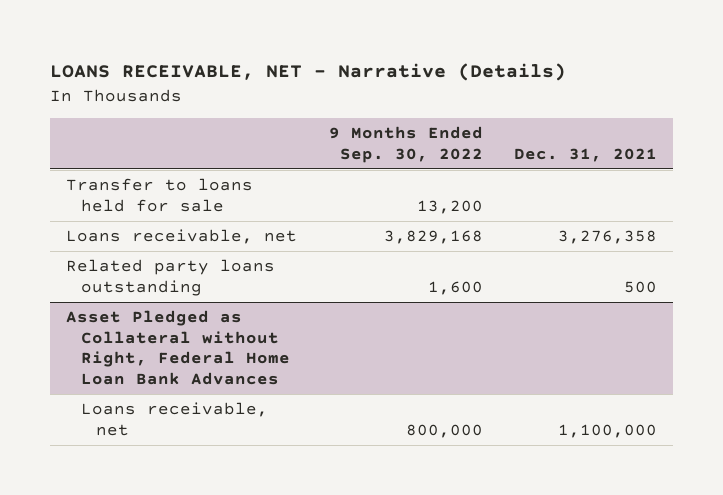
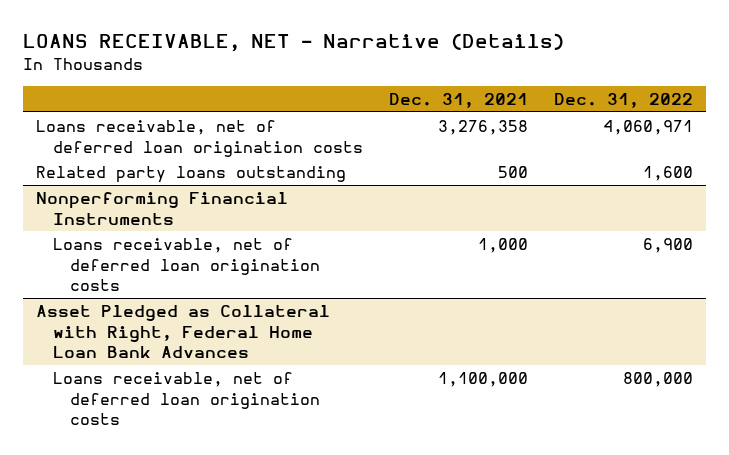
- | 9 Months Ended Sep. 30, 2022 | Dec. 31, 2021
+ | Dec. 31, 2021 | Dec. 31, 2022
- Transfer to loans held for sale | 13,200 |
- Loans receivable, net | 3,829,168 | 3,276,358
+ Loans receivable, net of deferred loan origination costs | 3,276,358 | 4,060,971
- Asset Pledged as Collateral without Right, Federal Home Loan Bank Advances
- Loans receivable, net | 800,000 | 1,100,000
+ Nonperforming Financial Instruments
+ Loans receivable, net of deferred loan origination costs | 1,000 | 6,900
+ Asset Pledged as Collateral with Right, Federal Home Loan Bank Advances
+ Loans receivable, net of deferred loan origination costs | 1,100,000 | 800,000

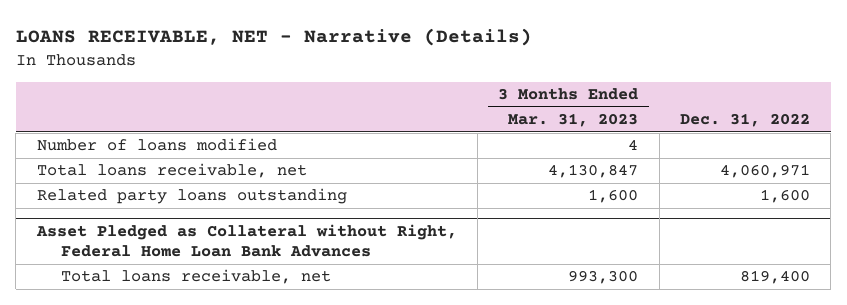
- | Dec. 31, 2021 | Dec. 31, 2022
+ | 3 Months Ended Mar. 31, 2023 | Dec. 31, 2022
- Loans receivable, net of deferred loan origination costs | 3,276,358 | 4,060,971
+ Number of loans modified | 4 |
+ Total loans receivable, net | 4,130,847 | 4,060,971
- Nonperforming Financial Instruments
- Loans receivable, net of deferred loan origination costs | 1,000 | 6,900
- Asset Pledged as Collateral with Right, Federal Home Loan Bank Advances
- Loans receivable, net of deferred loan origination costs | 1,100,000 | 800,000
+ Asset Pledged as Collateral without Right, Federal Home Loan Bank Advances
+ Total loans receivable, net | 993,300 | 819,400

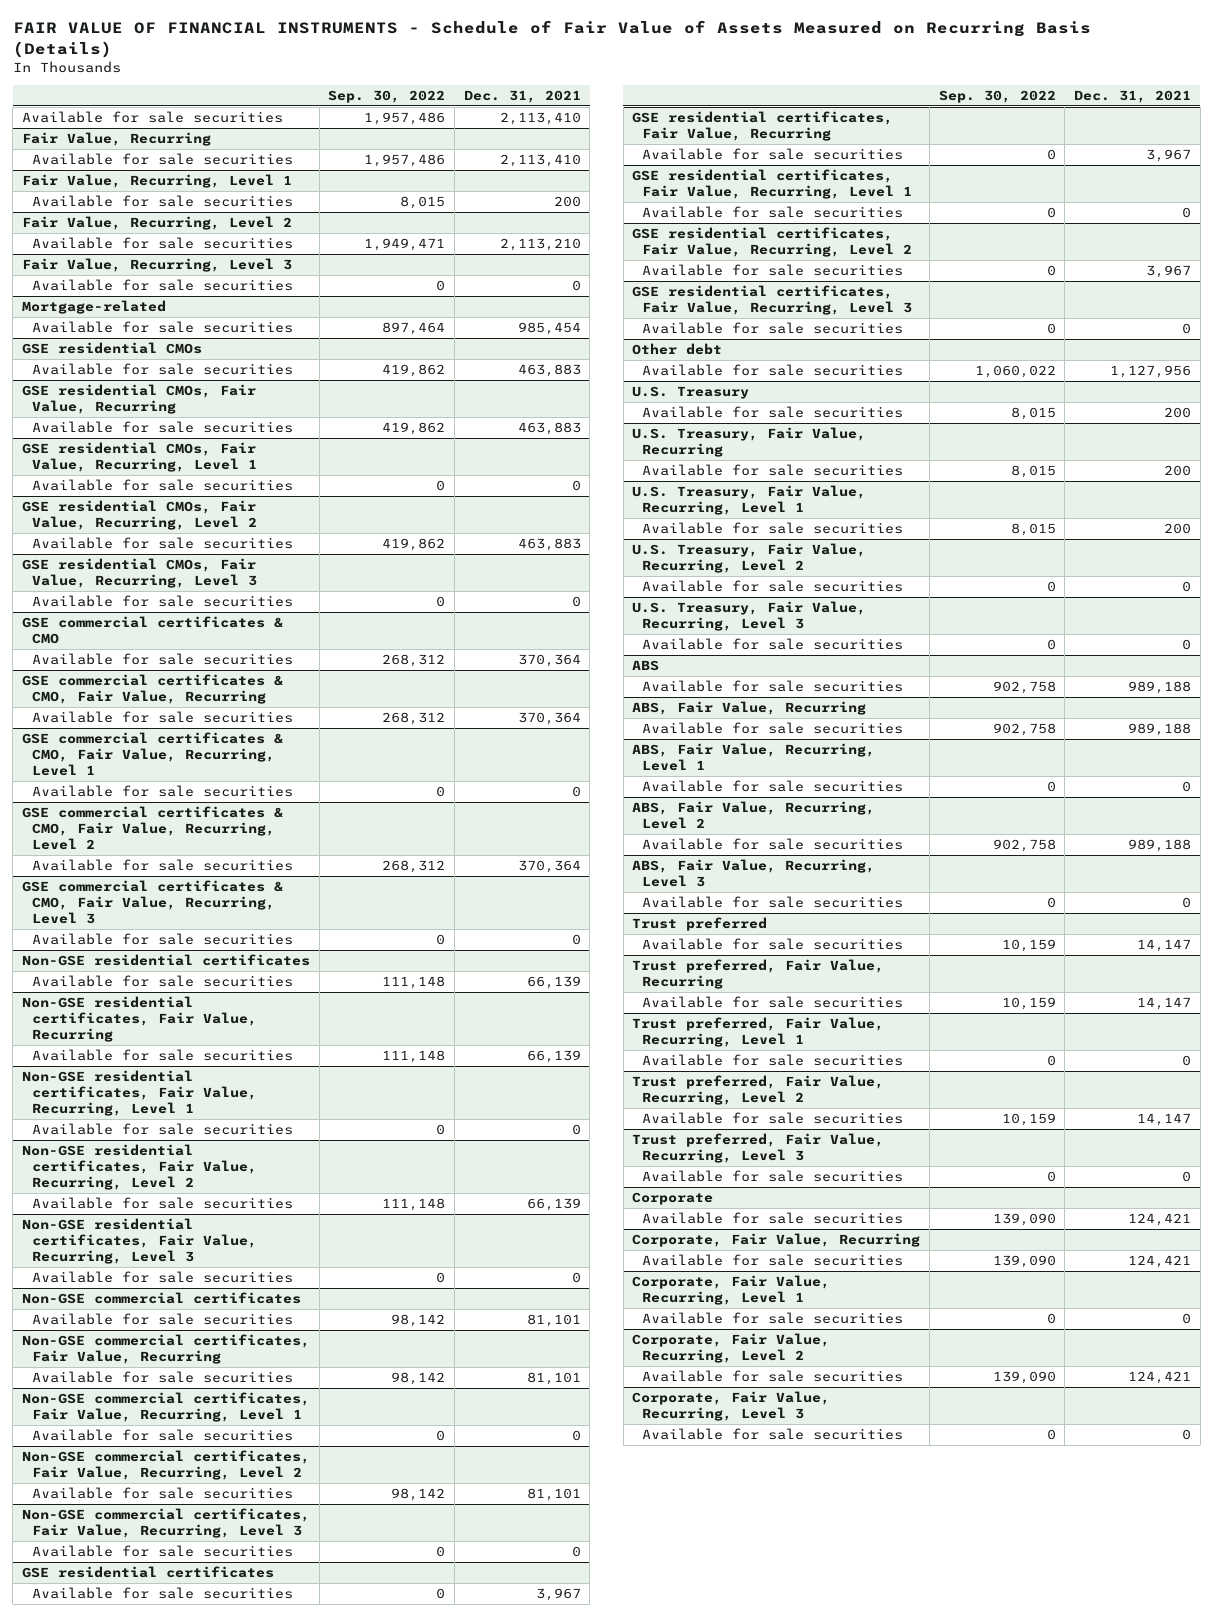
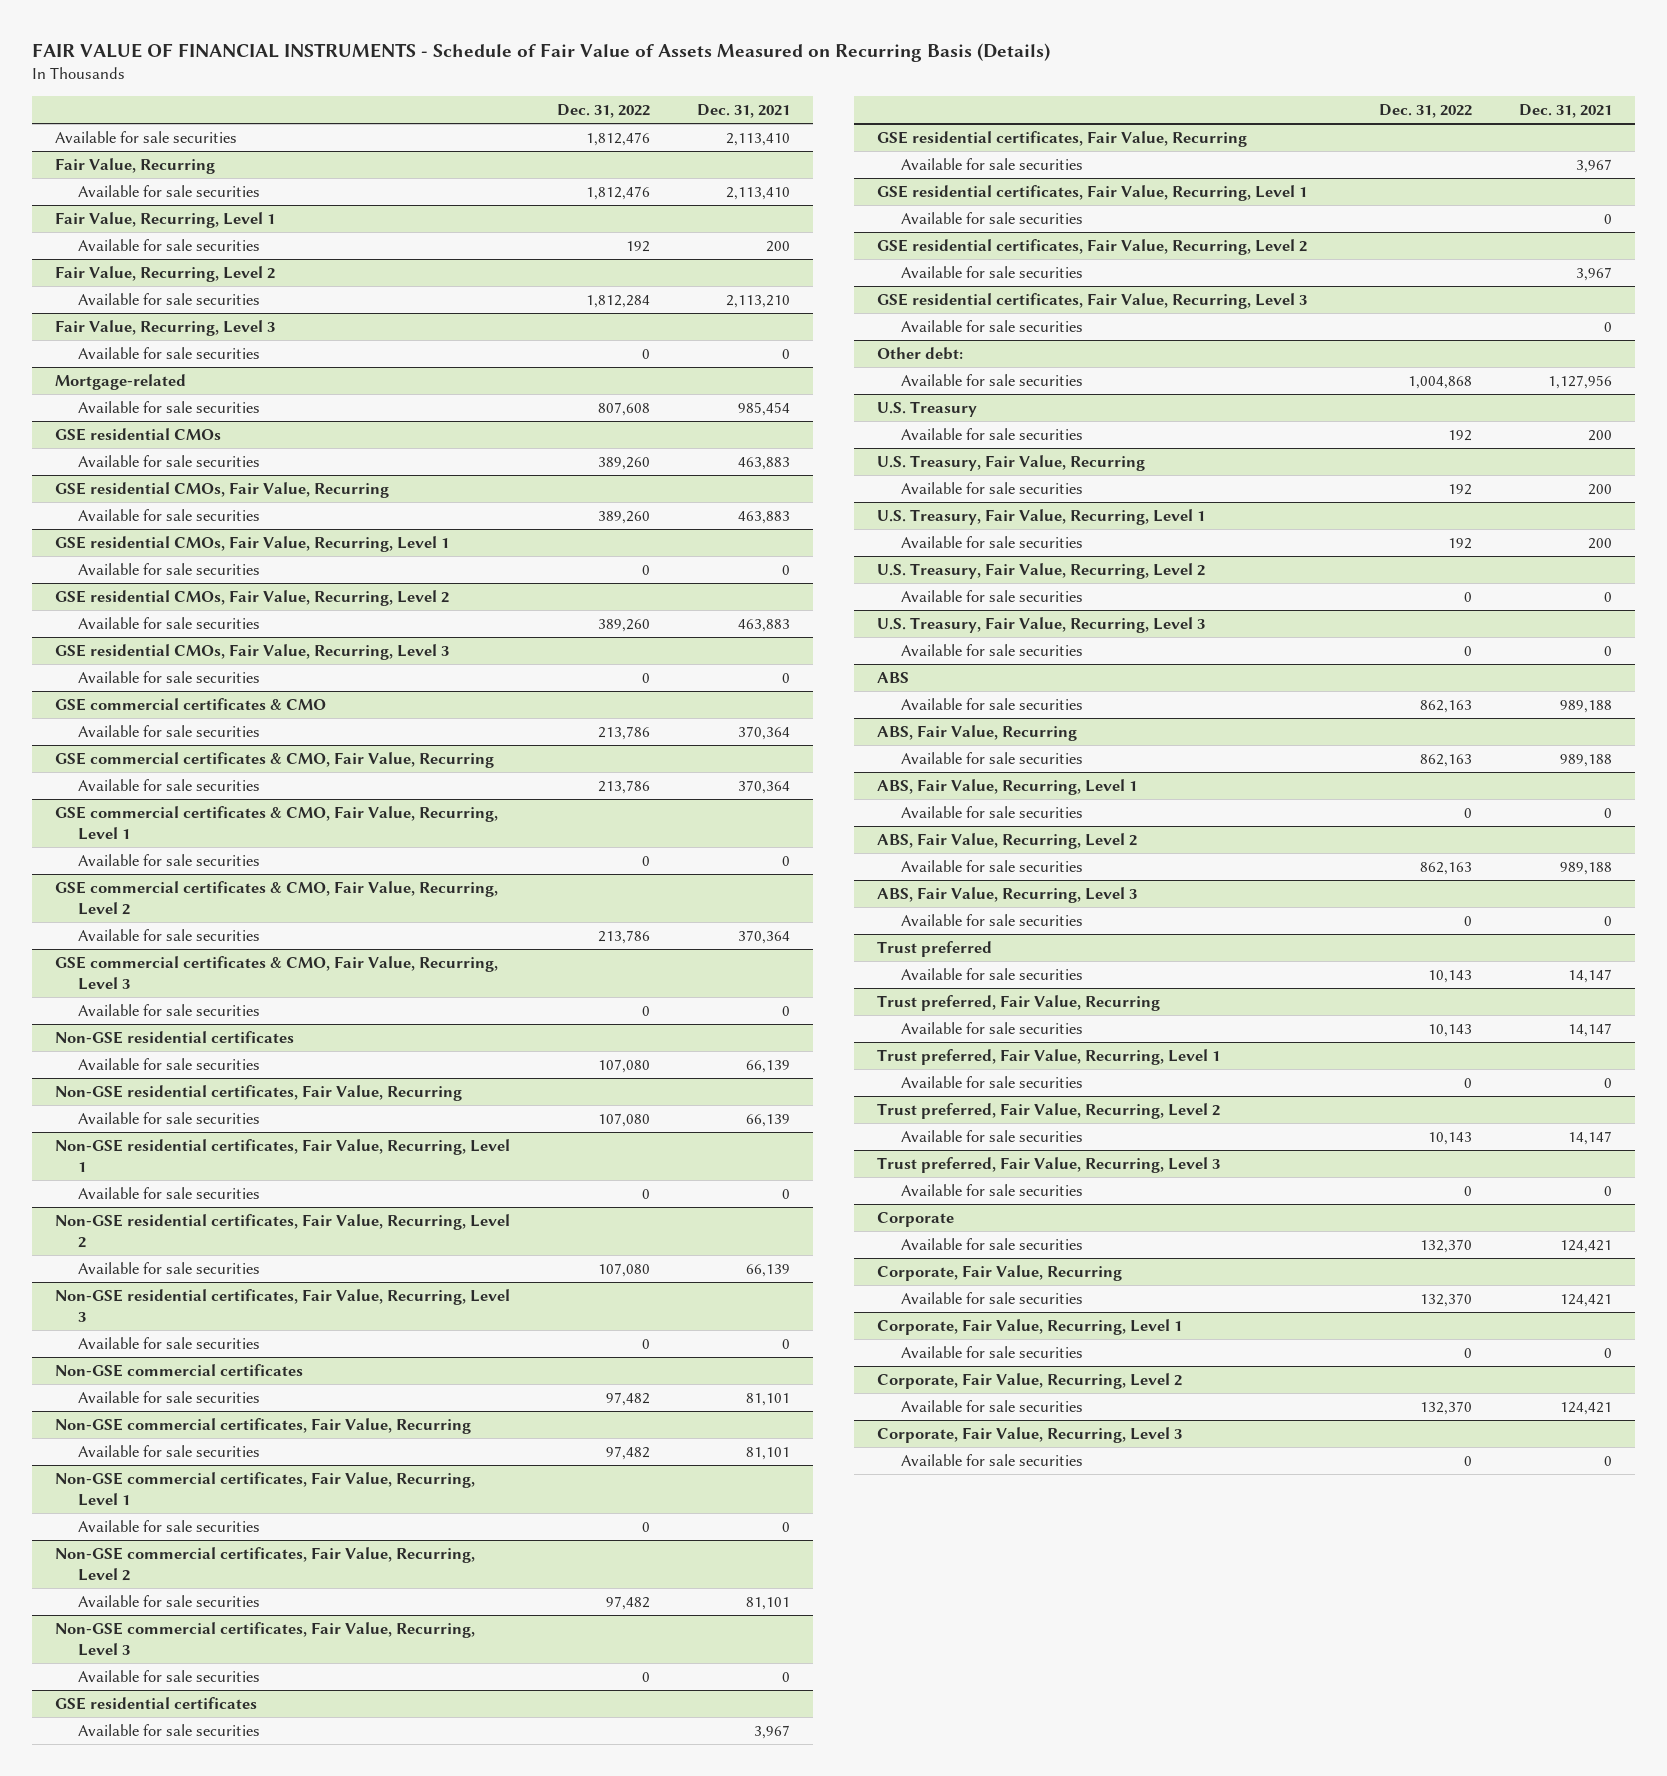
- | Sep. 30, 2022 | Dec. 31, 2021
+ | Dec. 31, 2022 | Dec. 31, 2021
- Other debt
+ Other debt:

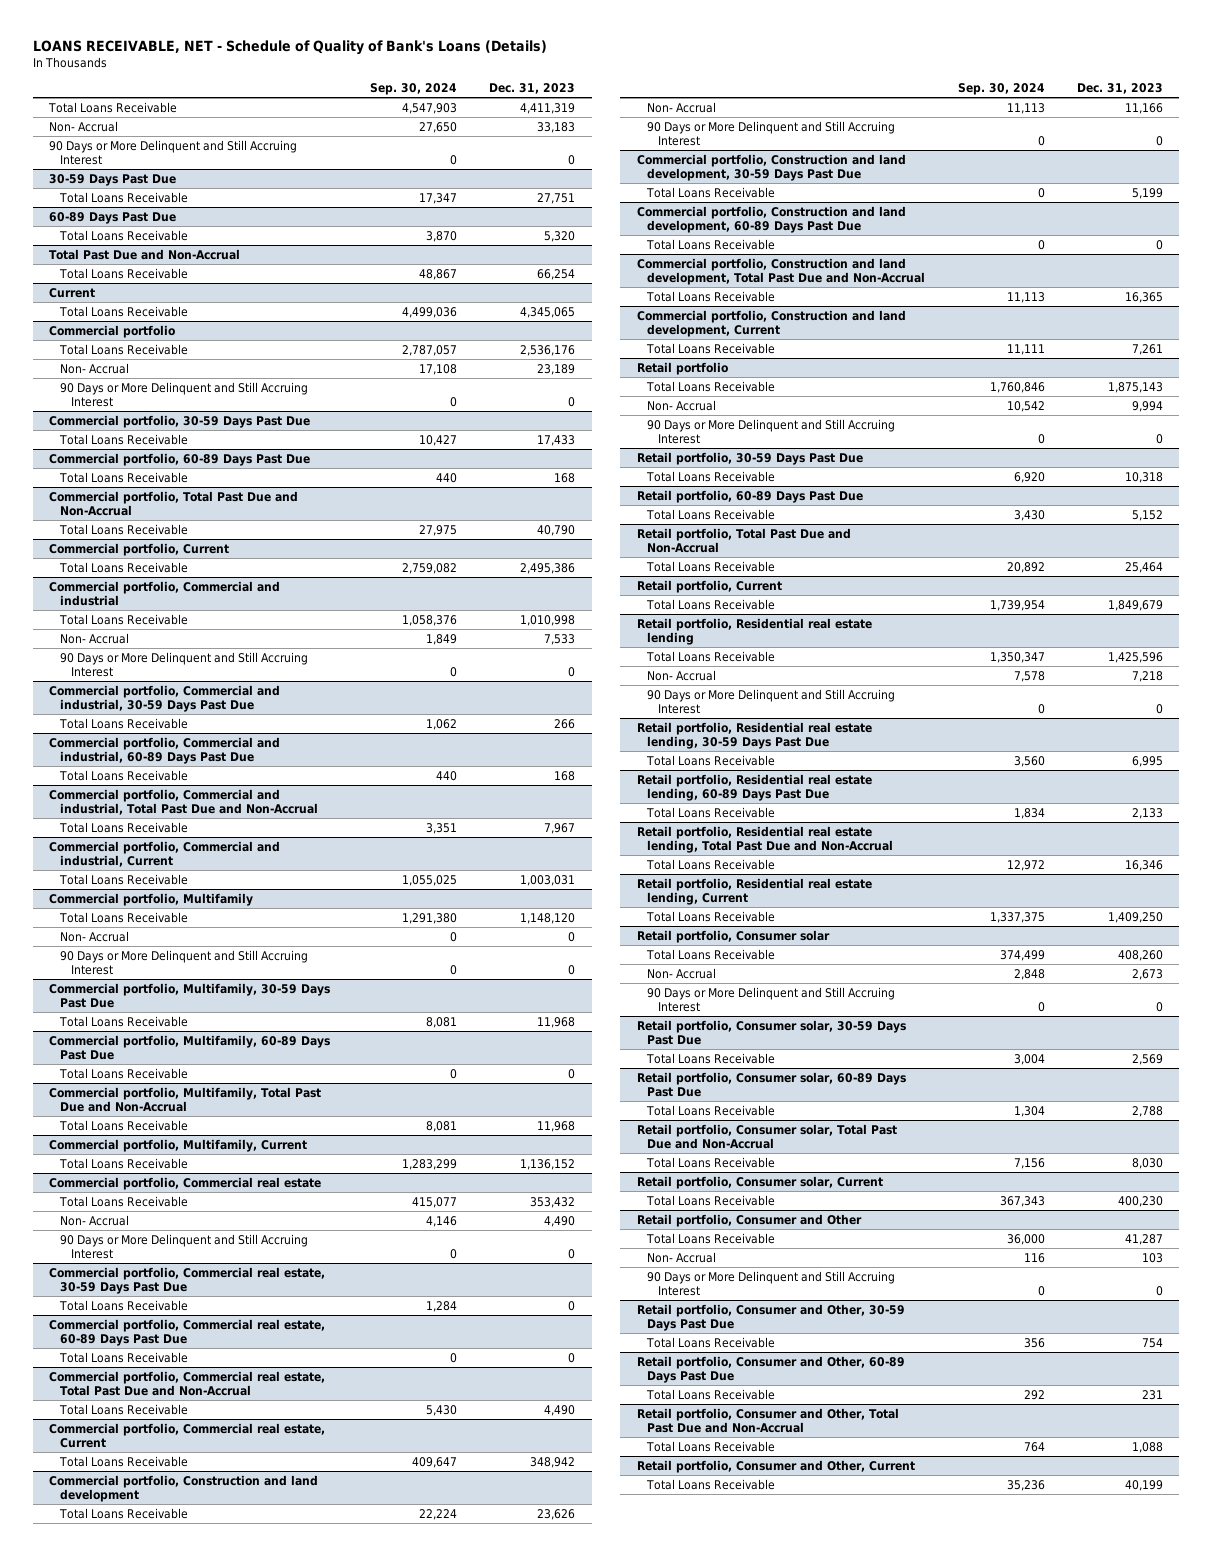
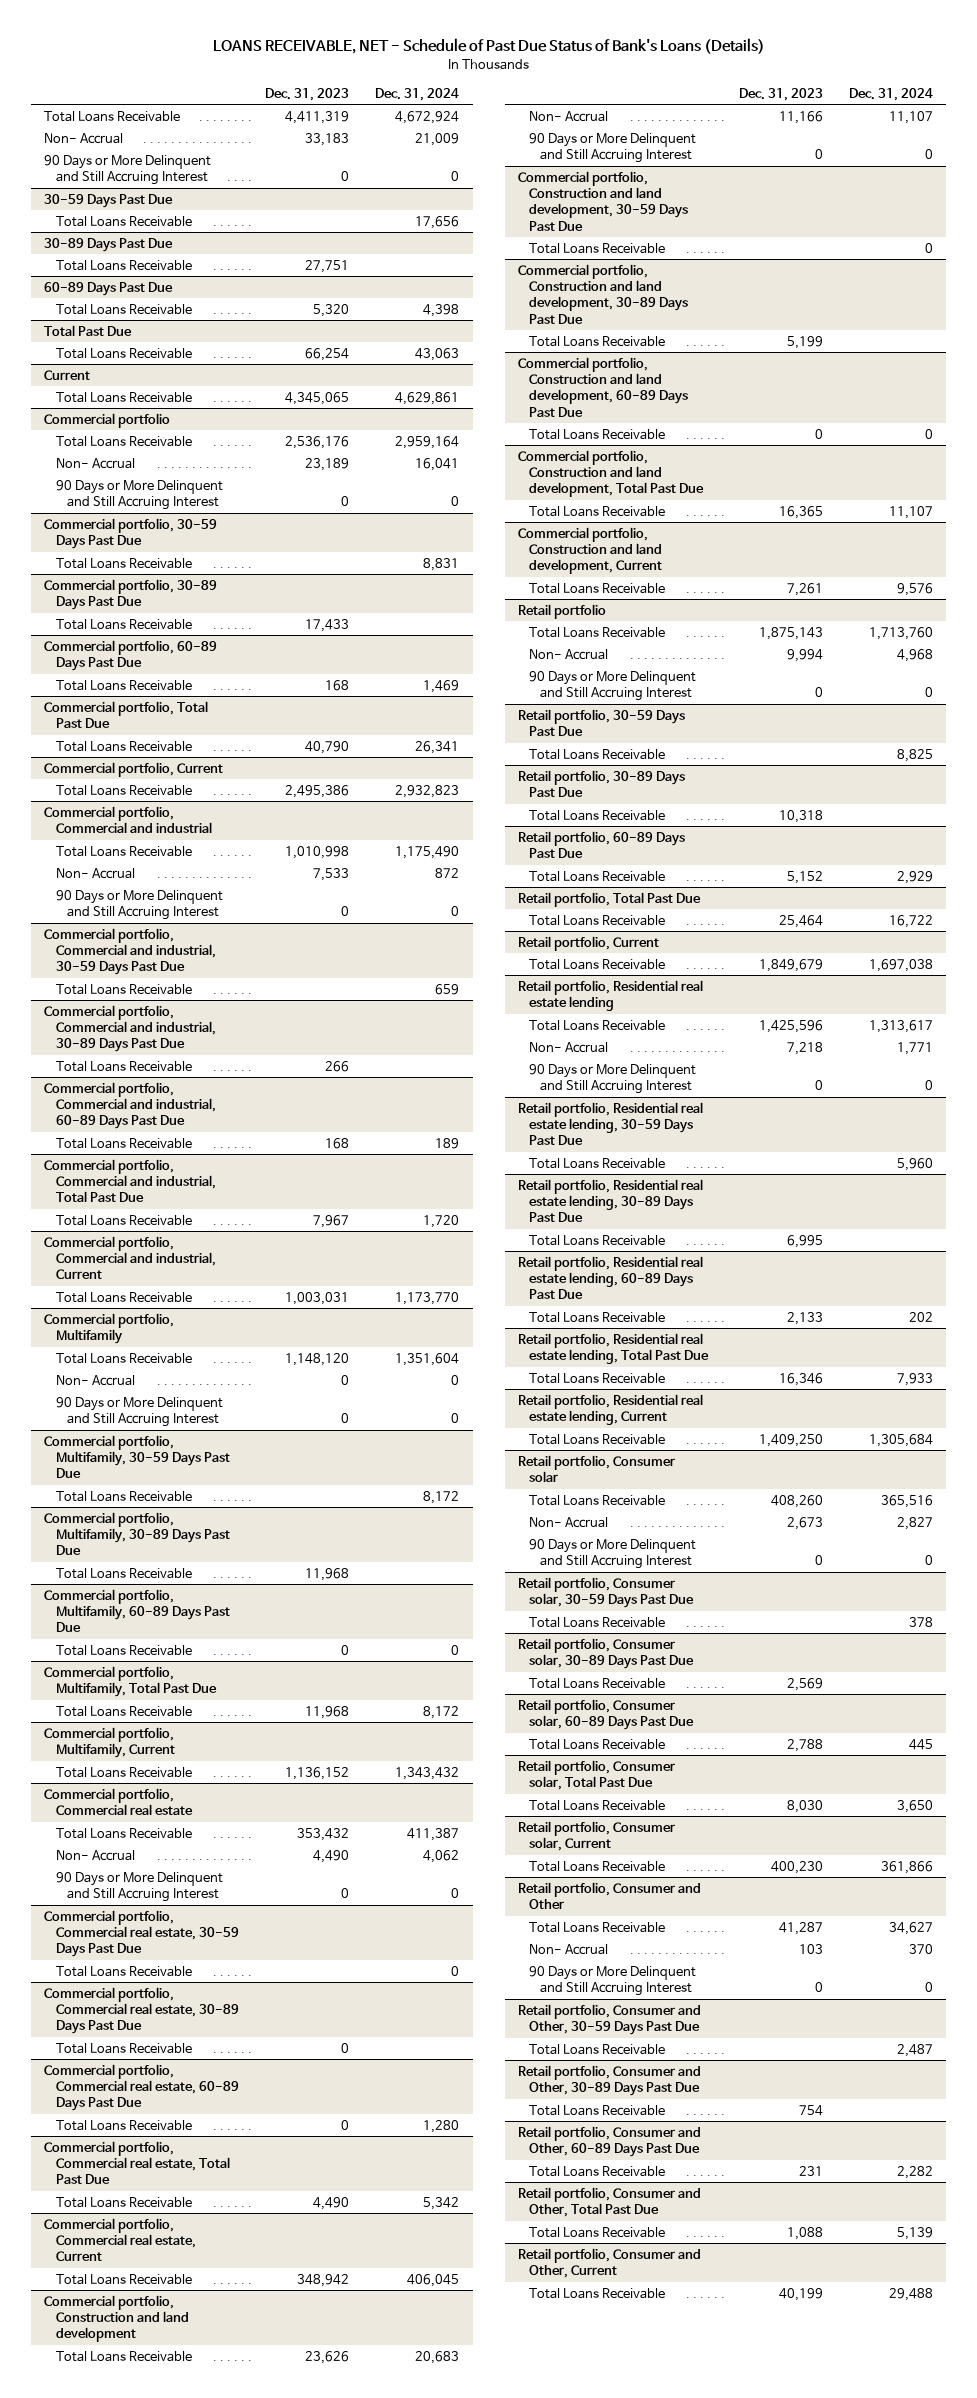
- LOANS RECEIVABLE, NET - Schedule of Quality of Bank's Loans (Details)
+ LOANS RECEIVABLE, NET - Schedule of Past Due Status of Bank's Loans (Details)
- | Sep. 30, 2024 | Dec. 31, 2023
+ | Dec. 31, 2023 | Dec. 31, 2024
@ 30-59 Days Past Due
+ Total Loans Receivable | | 17,656
+ 30-89 Days Past Due
- Total Past Due and Non-Accrual
+ Total Past Due
@ Commercial portfolio, 30-59 Days Past Due
+ Total Loans Receivable | | 8,831
+ Commercial portfolio, 30-89 Days Past Due
- Commercial portfolio, Total Past Due and Non-Accrual
+ Commercial portfolio, Total Past Due
@ Commercial portfolio, Commercial and industrial, 30-59 Days Past Due
+ Total Loans Receivable | | 659
+ Commercial portfolio, Commercial and industrial, 30-89 Days Past Due
- Commercial portfolio, Commercial and industrial, Total Past Due and Non-Accrual
+ Commercial portfolio, Commercial and industrial, Total Past Due
@ Commercial portfolio, Multifamily, 30-59 Days Past Due
+ Total Loans Receivable | | 8,172
+ Commercial portfolio, Multifamily, 30-89 Days Past Due
- Commercial portfolio, Multifamily, Total Past Due and Non-Accrual
+ Commercial portfolio, Multifamily, Total Past Due
@ Commercial portfolio, Commercial real estate, 30-59 Days Past Due
+ Total Loans Receivable | | 0
+ Commercial portfolio, Commercial real estate, 30-89 Days Past Due
- Commercial portfolio, Commercial real estate, Total Past Due and Non-Accrual
+ Commercial portfolio, Commercial real estate, Total Past Due
@ Commercial portfolio, Construction and land development, 30-59 Days Past Due
+ Total Loans Receivable | | 0
+ Commercial portfolio, Construction and land development, 30-89 Days Past Due
- Commercial portfolio, Construction and land development, Total Past Due and Non-Accrual
+ Commercial portfolio, Construction and land development, Total Past Due
@ Retail portfolio, 30-59 Days Past Due
+ Total Loans Receivable | | 8,825
+ Retail portfolio, 30-89 Days Past Due
- Retail portfolio, Total Past Due and Non-Accrual
+ Retail portfolio, Total Past Due
@ Retail portfolio, Residential real estate lending, 30-59 Days Past Due
+ Total Loans Receivable | | 5,960
+ Retail portfolio, Residential real estate lending, 30-89 Days Past Due
- Retail portfolio, Residential real estate lending, Total Past Due and Non-Accrual
+ Retail portfolio, Residential real estate lending, Total Past Due
@ Retail portfolio, Consumer solar, 30-59 Days Past Due
+ Total Loans Receivable | | 378
+ Retail portfolio, Consumer solar, 30-89 Days Past Due
- Retail portfolio, Consumer solar, Total Past Due and Non-Accrual
+ Retail portfolio, Consumer solar, Total Past Due
@ Retail portfolio, Consumer and Other, 30-59 Days Past Due
+ Total Loans Receivable | | 2,487
+ Retail portfolio, Consumer and Other, 30-89 Days Past Due
- Retail portfolio, Consumer and Other, Total Past Due and Non-Accrual
+ Retail portfolio, Consumer and Other, Total Past Due

